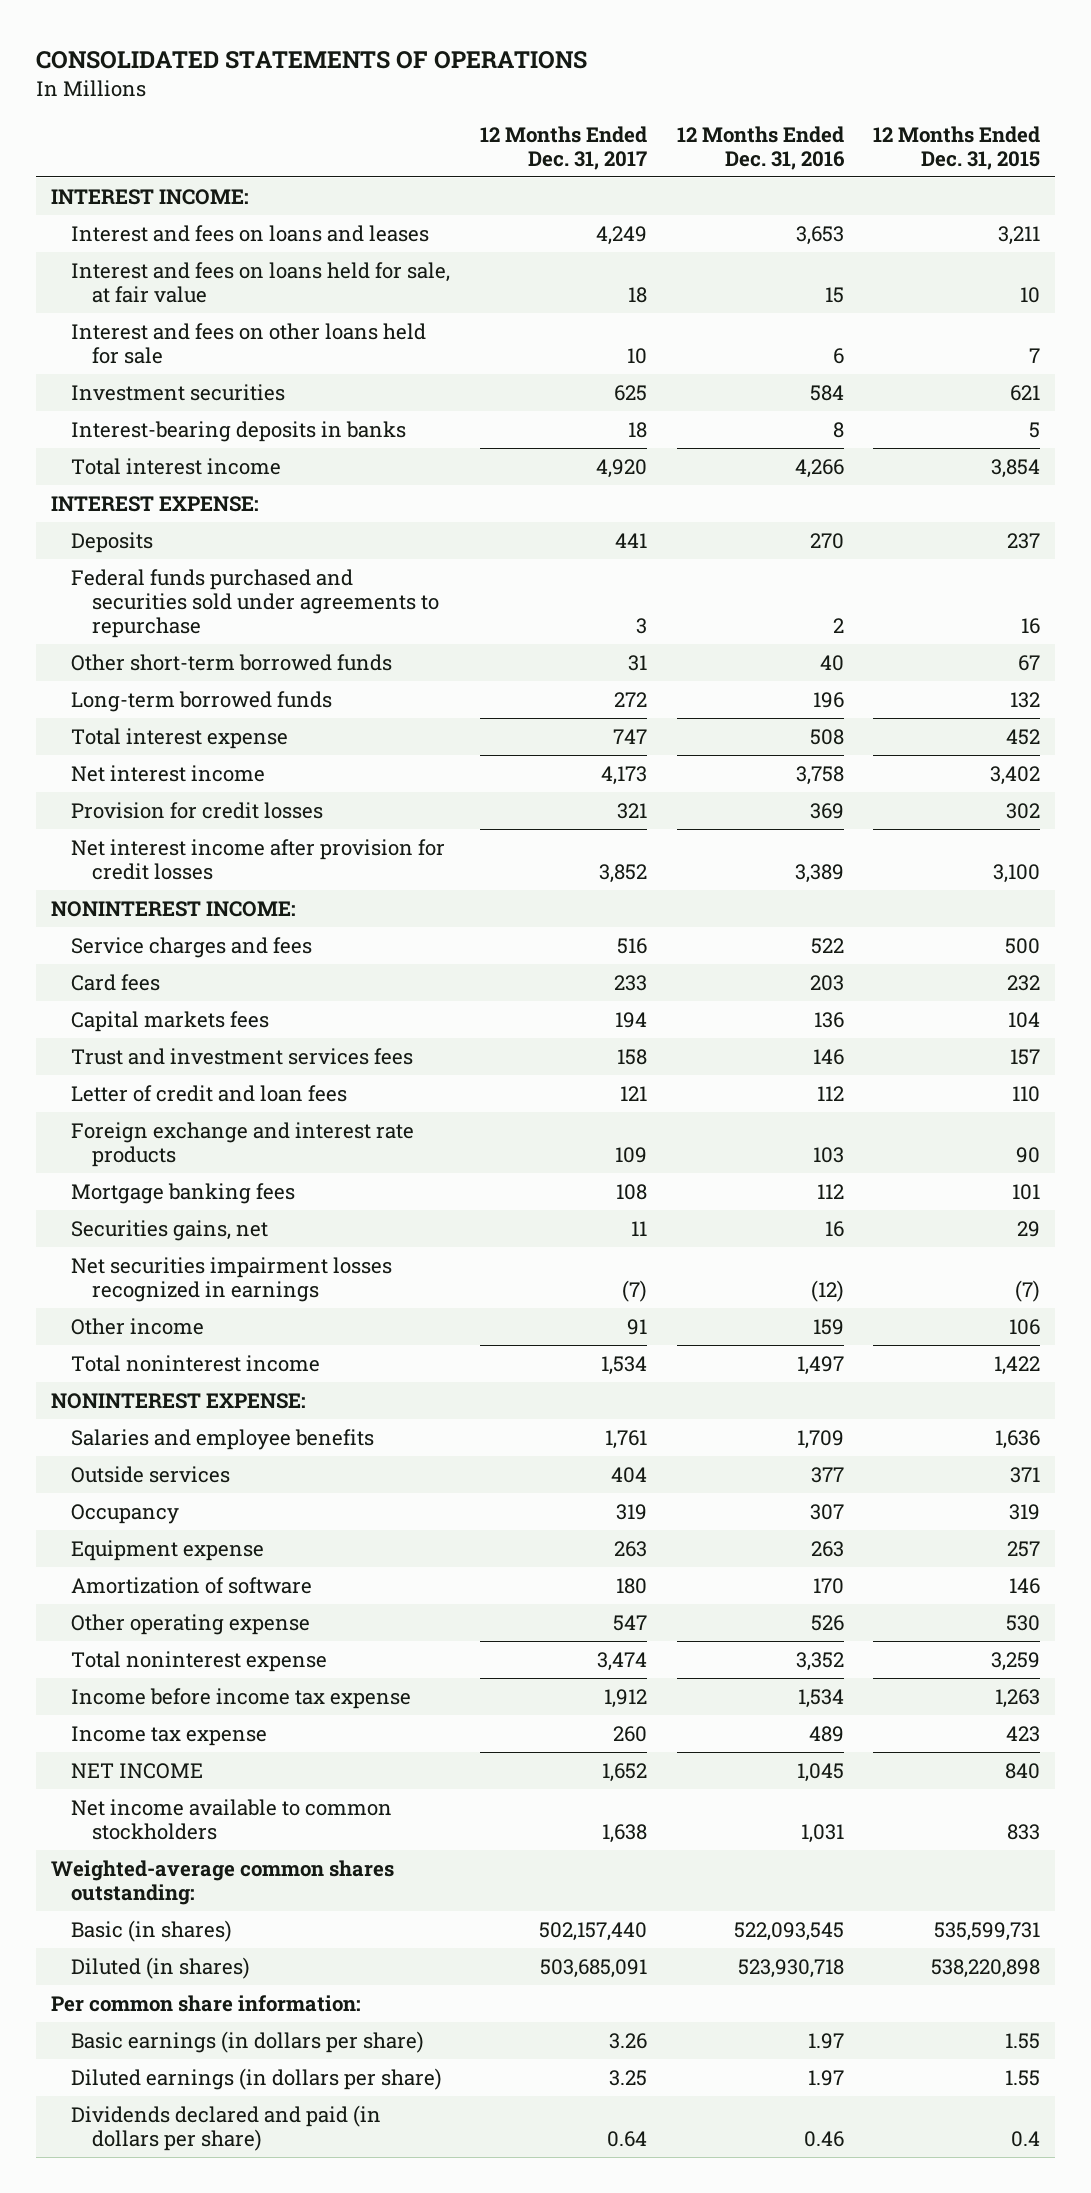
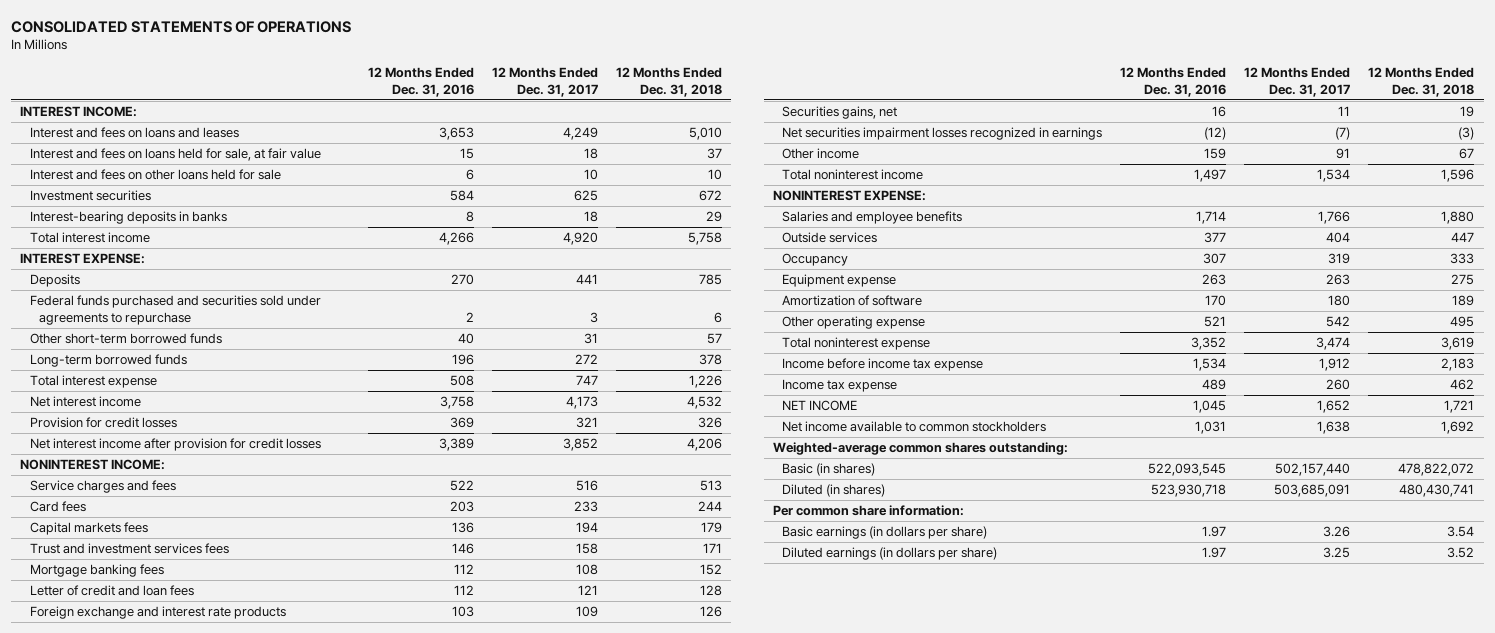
- | 12 Months Ended Dec. 31, 2017 | 12 Months Ended Dec. 31, 2016 | 12 Months Ended Dec. 31, 2015
+ | 12 Months Ended Dec. 31, 2016 | 12 Months Ended Dec. 31, 2017 | 12 Months Ended Dec. 31, 2018
moved up: Mortgage banking fees | 112 | 108 | 152
- Salaries and employee benefits | 1,761 | 1,709 | 1,636
+ Salaries and employee benefits | 1,714 | 1,766 | 1,880
- Other operating expense | 547 | 526 | 530
+ Other operating expense | 521 | 542 | 495
- Dividends declared and paid (in dollars per share) | 0.64 | 0.46 | 0.4

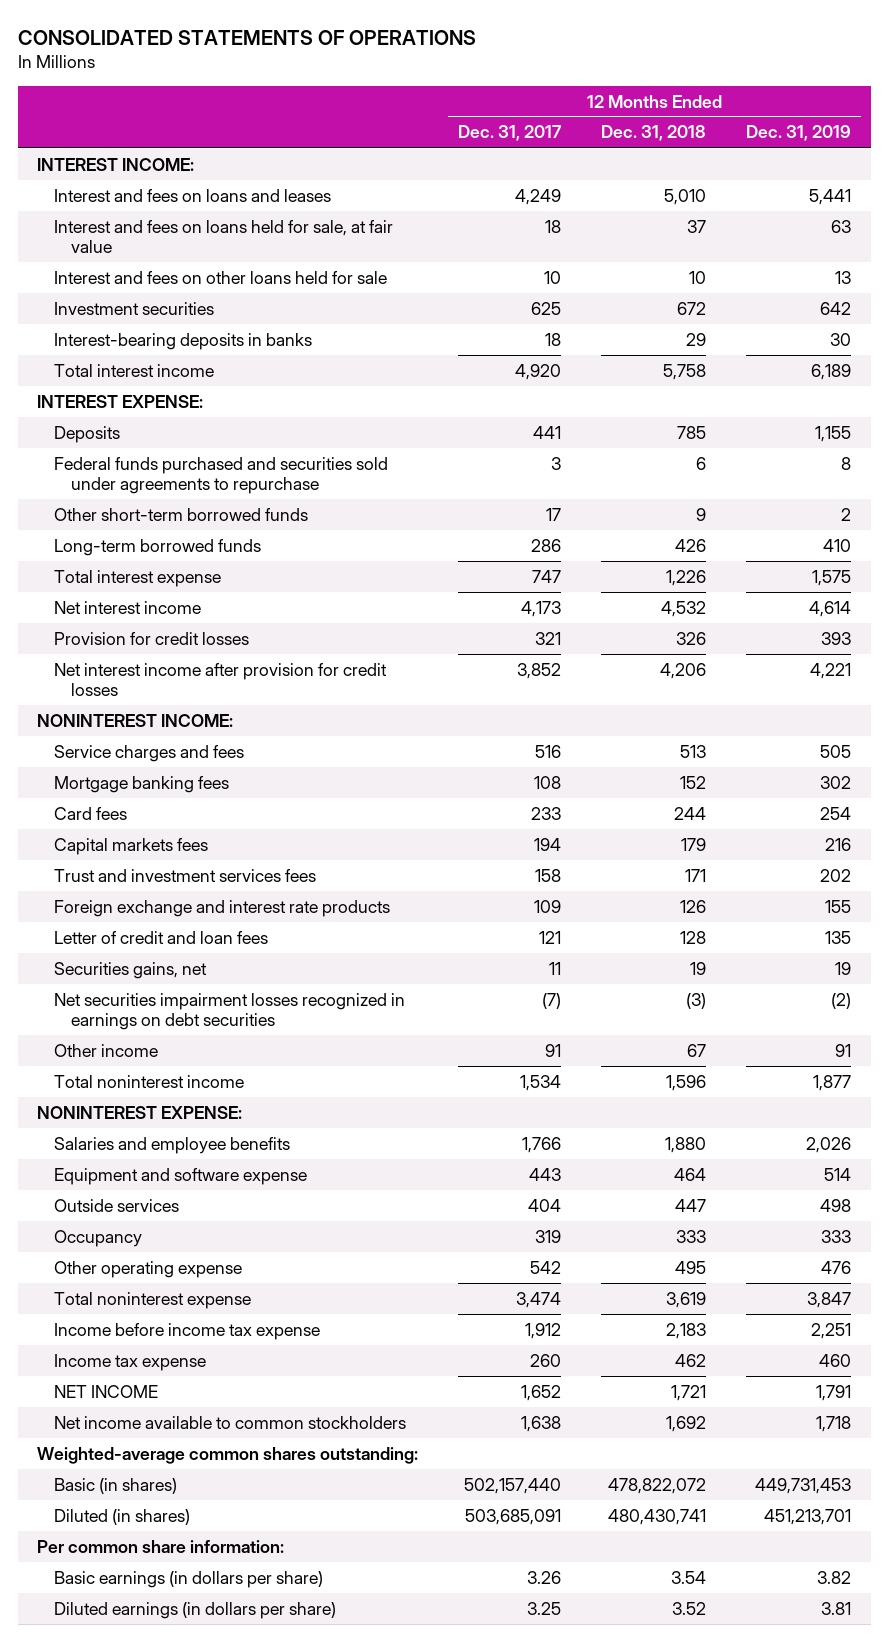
- | 12 Months Ended Dec. 31, 2016 | 12 Months Ended Dec. 31, 2017 | 12 Months Ended Dec. 31, 2018
+ | 12 Months Ended Dec. 31, 2017 | 12 Months Ended Dec. 31, 2018 | 12 Months Ended Dec. 31, 2019
- Other short-term borrowed funds | 40 | 31 | 57
- Long-term borrowed funds | 196 | 272 | 378
+ Other short-term borrowed funds | 17 | 9 | 2
+ Long-term borrowed funds | 286 | 426 | 410
moved up: Mortgage banking fees | 108 | 152 | 302
moved down: Letter of credit and loan fees | 121 | 128 | 135
- Net securities impairment losses recognized in earnings | (12) | (7) | (3)
+ Net securities impairment losses recognized in earnings on debt securities | (7) | (3) | (2)
+ Equipment and software expense | 443 | 464 | 514
- Equipment expense | 263 | 263 | 275
- Amortization of software | 170 | 180 | 189

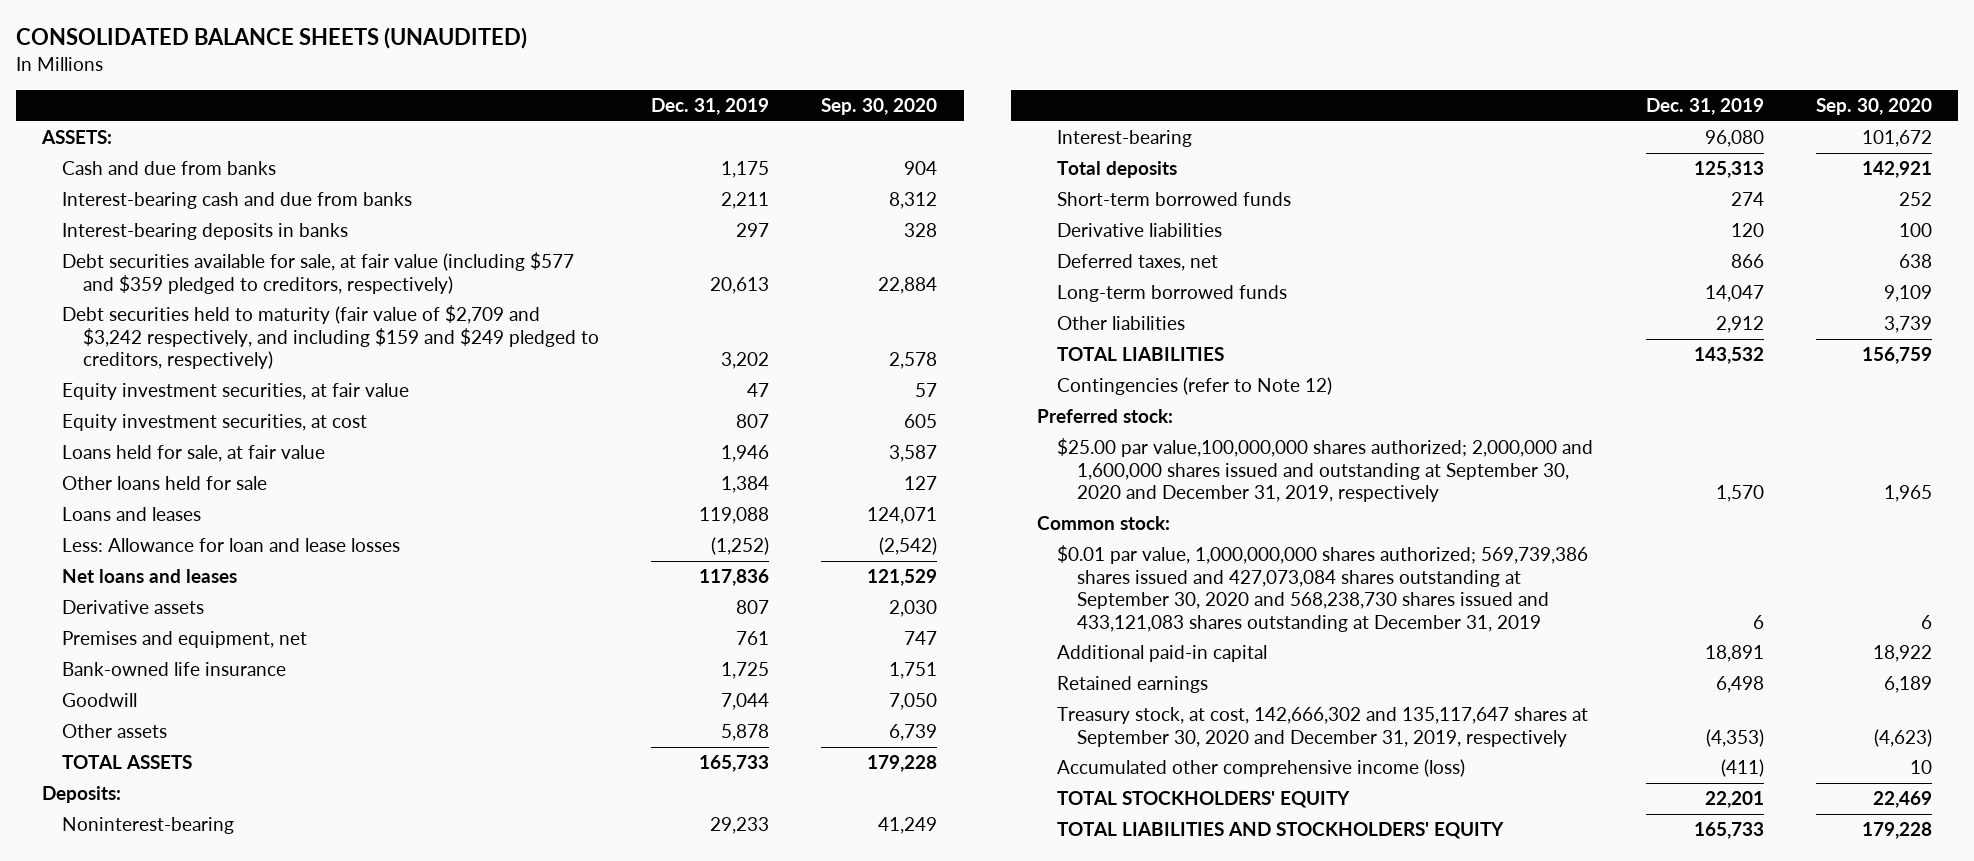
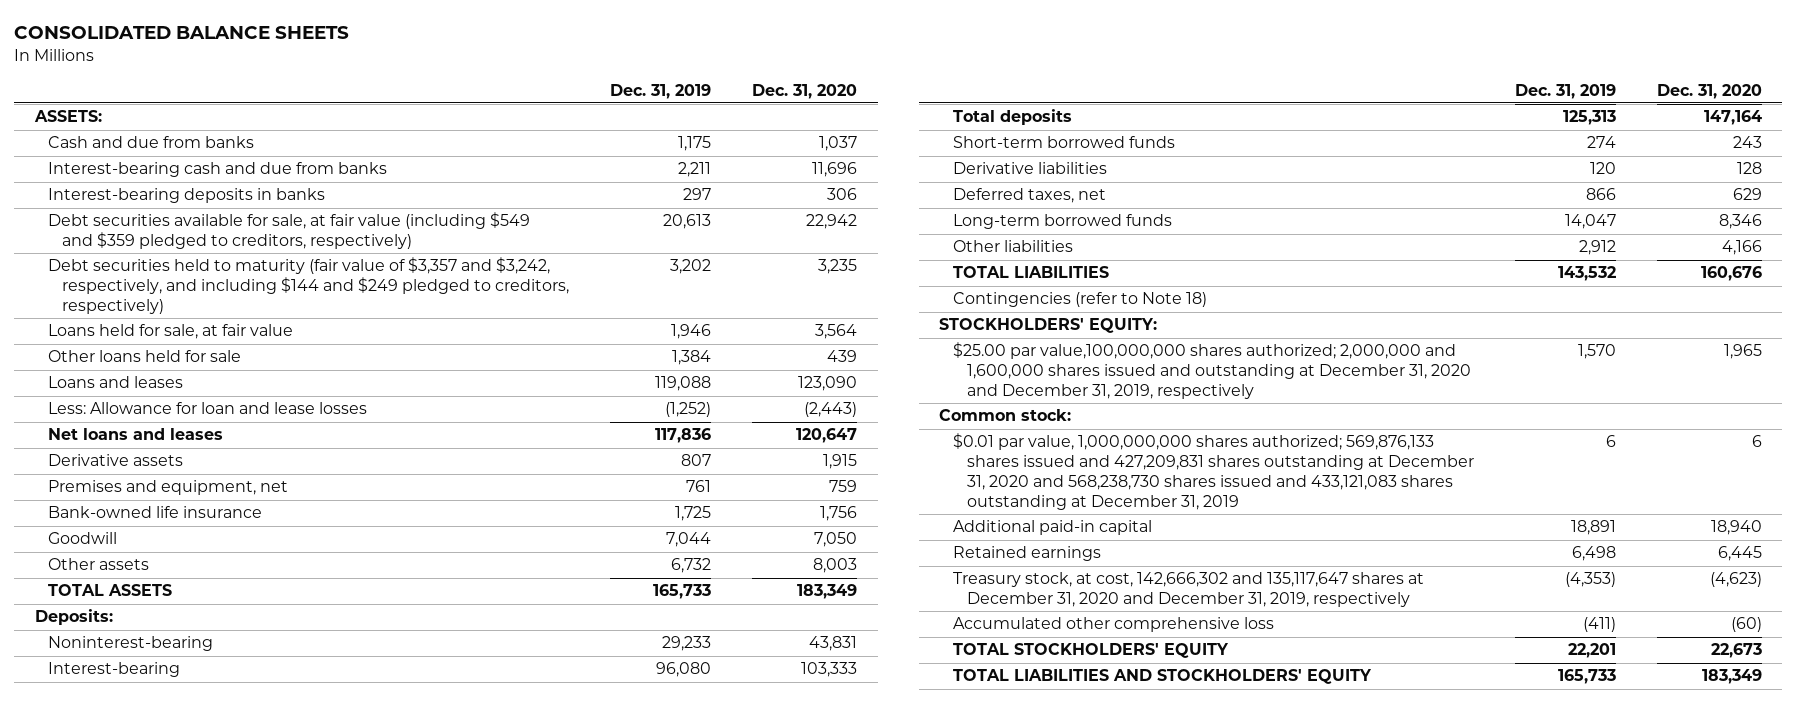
- CONSOLIDATED BALANCE SHEETS (UNAUDITED)
+ CONSOLIDATED BALANCE SHEETS
- | Dec. 31, 2019 | Sep. 30, 2020
+ | Dec. 31, 2019 | Dec. 31, 2020
- Debt securities available for sale, at fair value (including $577 and $359 pledged to creditors, respectively) | 20,613 | 22,884
- Debt securities held to maturity (fair value of $2,709 and $3,242 respectively, and including $159 and $249 pledged to creditors, respectively) | 3,202 | 2,578
- Equity investment securities, at fair value | 47 | 57
- Equity investment securities, at cost | 807 | 605
+ Debt securities available for sale, at fair value (including $549 and $359 pledged to creditors, respectively) | 20,613 | 22,942
+ Debt securities held to maturity (fair value of $3,357 and $3,242, respectively, and including $144 and $249 pledged to creditors, respectively) | 3,202 | 3,235
- Other assets | 5,878 | 6,739
+ Other assets | 6,732 | 8,003
- Contingencies (refer to Note 12)
- Preferred stock:
- $25.00 par value,100,000,000 shares authorized; 2,000,000 and 1,600,000 shares issued and outstanding at September 30, 2020 and December 31, 2019, respectively | 1,570 | 1,965
+ Contingencies (refer to Note 18)
+ STOCKHOLDERS' EQUITY:
+ $25.00 par value,100,000,000 shares authorized; 2,000,000 and 1,600,000 shares issued and outstanding at December 31, 2020 and December 31, 2019, respectively | 1,570 | 1,965
- $0.01 par value, 1,000,000,000 shares authorized; 569,739,386 shares issued and 427,073,084 shares outstanding at September 30, 2020 and 568,238,730 shares issued and 433,121,083 shares outstanding at December 31, 2019 | 6 | 6
+ $0.01 par value, 1,000,000,000 shares authorized; 569,876,133 shares issued and 427,209,831 shares outstanding at December 31, 2020 and 568,238,730 shares issued and 433,121,083 shares outstanding at December 31, 2019 | 6 | 6
- Treasury stock, at cost, 142,666,302 and 135,117,647 shares at September 30, 2020 and December 31, 2019, respectively | (4,353) | (4,623)
- Accumulated other comprehensive income (loss) | (411) | 10
+ Treasury stock, at cost, 142,666,302 and 135,117,647 shares at December 31, 2020 and December 31, 2019, respectively | (4,353) | (4,623)
+ Accumulated other comprehensive loss | (411) | (60)

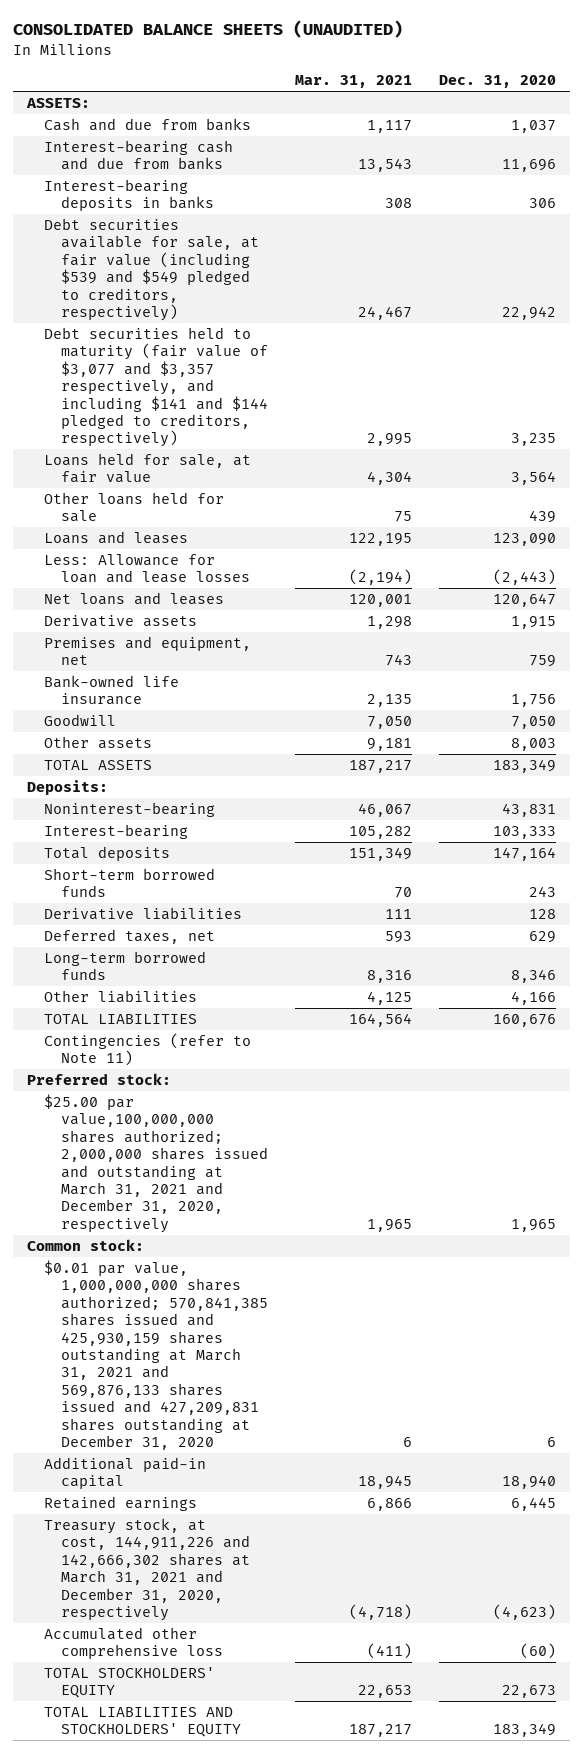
- CONSOLIDATED BALANCE SHEETS
+ CONSOLIDATED BALANCE SHEETS (UNAUDITED)
- | Dec. 31, 2019 | Dec. 31, 2020
+ | Mar. 31, 2021 | Dec. 31, 2020
- Debt securities available for sale, at fair value (including $549 and $359 pledged to creditors, respectively) | 20,613 | 22,942
- Debt securities held to maturity (fair value of $3,357 and $3,242, respectively, and including $144 and $249 pledged to creditors, respectively) | 3,202 | 3,235
+ Debt securities available for sale, at fair value (including $539 and $549 pledged to creditors, respectively) | 24,467 | 22,942
+ Debt securities held to maturity (fair value of $3,077 and $3,357 respectively, and including $141 and $144 pledged to creditors, respectively) | 2,995 | 3,235
- Contingencies (refer to Note 18)
- STOCKHOLDERS' EQUITY:
- $25.00 par value,100,000,000 shares authorized; 2,000,000 and 1,600,000 shares issued and outstanding at December 31, 2020 and December 31, 2019, respectively | 1,570 | 1,965
+ Contingencies (refer to Note 11)
+ Preferred stock:
+ $25.00 par value,100,000,000 shares authorized; 2,000,000 shares issued and outstanding at March 31, 2021 and December 31, 2020, respectively | 1,965 | 1,965
- $0.01 par value, 1,000,000,000 shares authorized; 569,876,133 shares issued and 427,209,831 shares outstanding at December 31, 2020 and 568,238,730 shares issued and 433,121,083 shares outstanding at December 31, 2019 | 6 | 6
+ $0.01 par value, 1,000,000,000 shares authorized; 570,841,385 shares issued and 425,930,159 shares outstanding at March 31, 2021 and 569,876,133 shares issued and 427,209,831 shares outstanding at December 31, 2020 | 6 | 6
- Treasury stock, at cost, 142,666,302 and 135,117,647 shares at December 31, 2020 and December 31, 2019, respectively | (4,353) | (4,623)
+ Treasury stock, at cost, 144,911,226 and 142,666,302 shares at March 31, 2021 and December 31, 2020, respectively | (4,718) | (4,623)

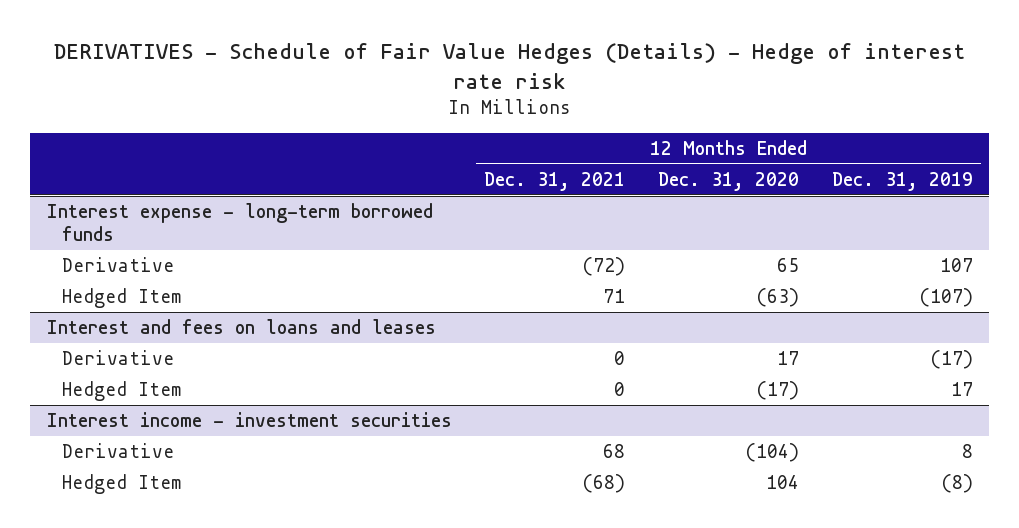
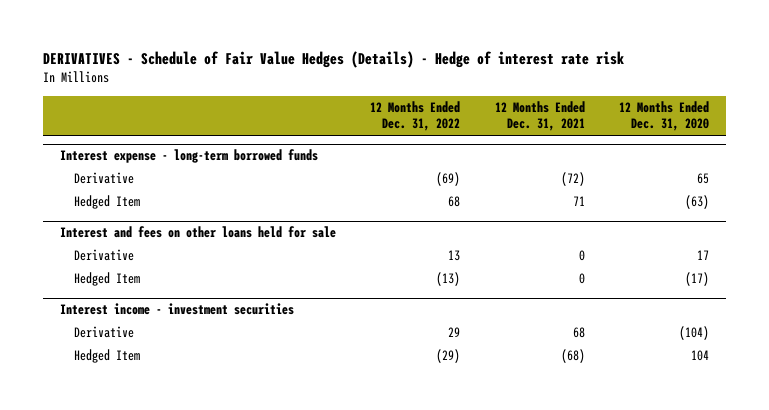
- | 12 Months Ended Dec. 31, 2021 | 12 Months Ended Dec. 31, 2020 | 12 Months Ended Dec. 31, 2019
+ | 12 Months Ended Dec. 31, 2022 | 12 Months Ended Dec. 31, 2021 | 12 Months Ended Dec. 31, 2020
- Interest and fees on loans and leases
+ Interest and fees on other loans held for sale

